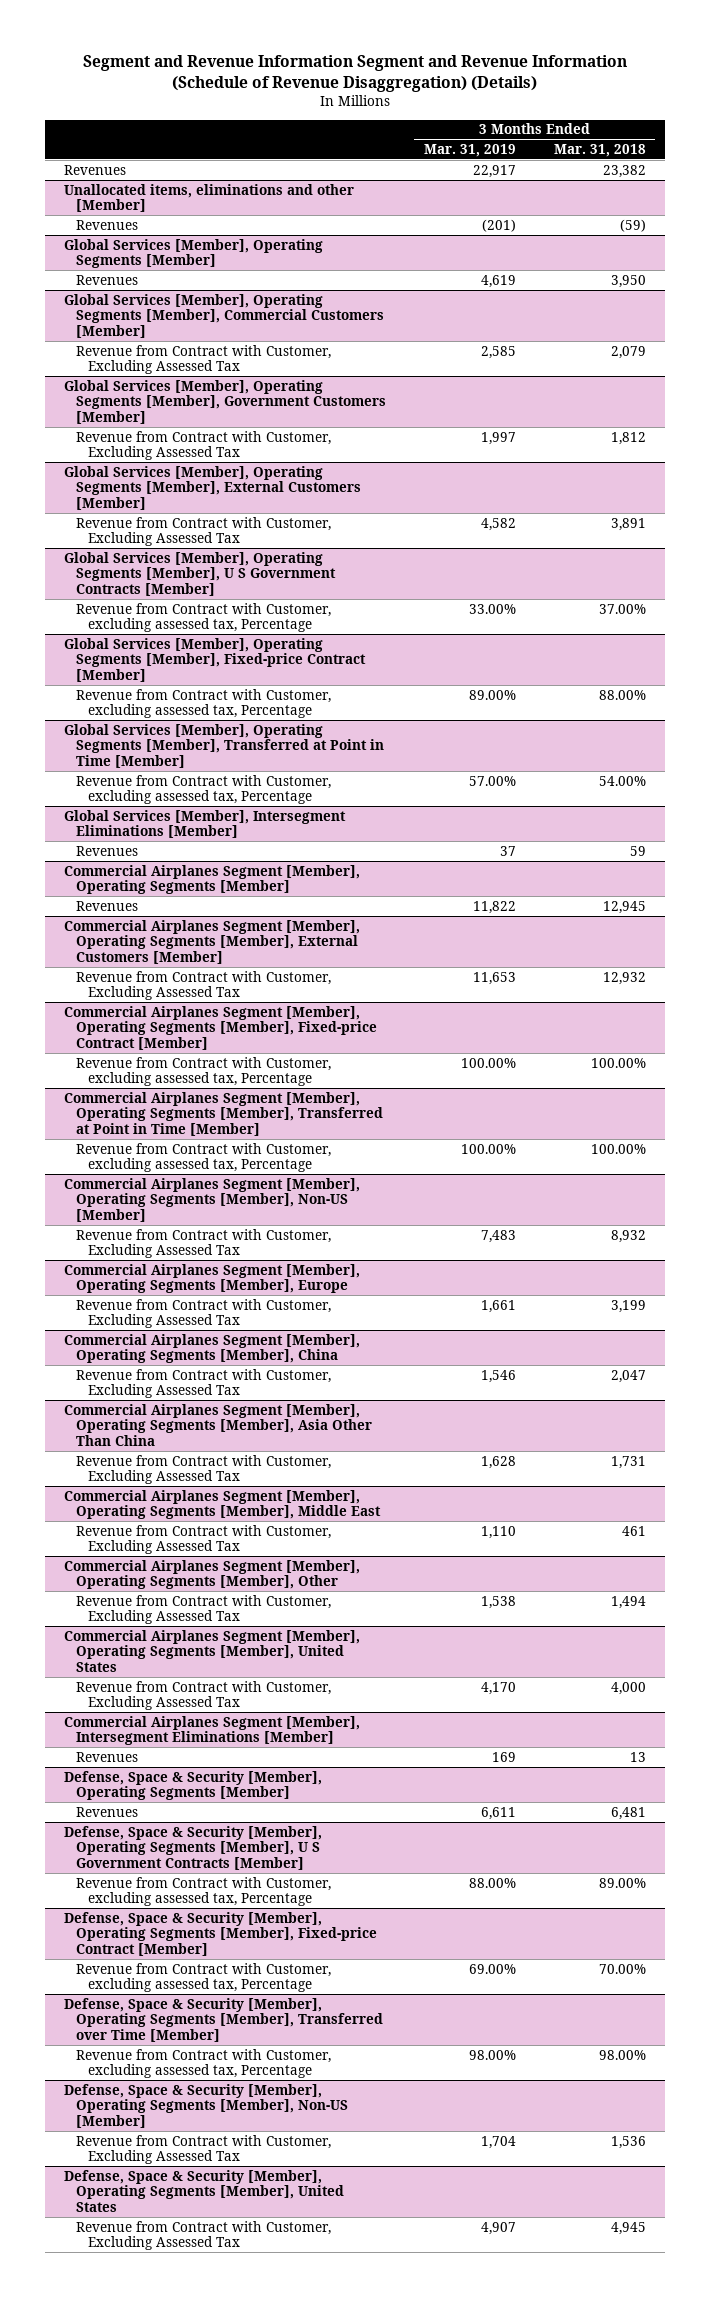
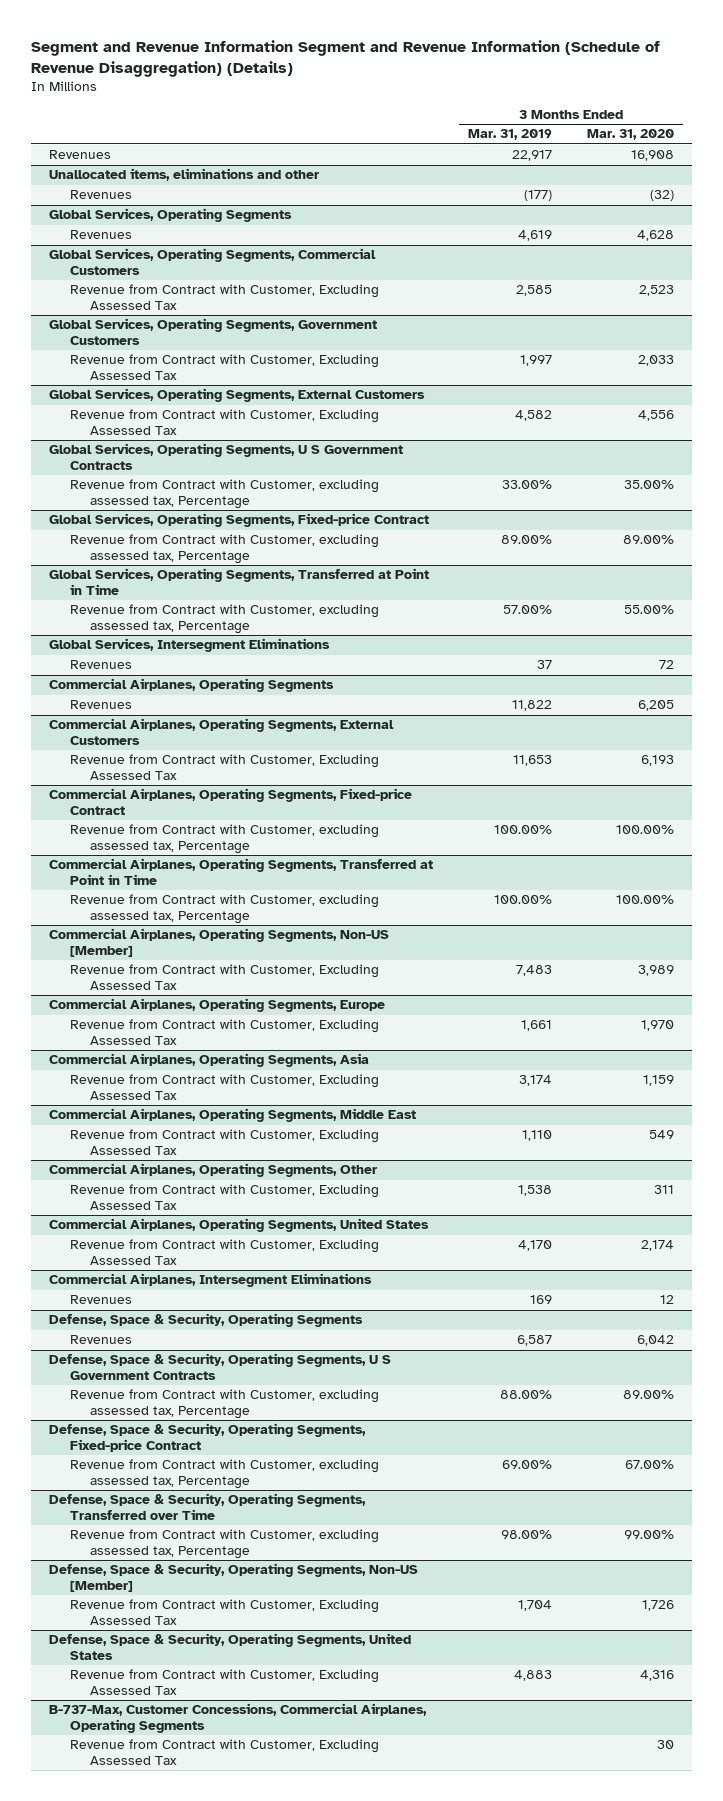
- | 3 Months Ended Mar. 31, 2019 | 3 Months Ended Mar. 31, 2018
+ | 3 Months Ended Mar. 31, 2019 | 3 Months Ended Mar. 31, 2020
- Unallocated items, eliminations and other [Member]
- Revenues | (201) | (59)
- Global Services [Member], Operating Segments [Member]
+ Unallocated items, eliminations and other
+ Revenues | (177) | (32)
+ Global Services, Operating Segments
- Global Services [Member], Operating Segments [Member], Commercial Customers [Member]
+ Global Services, Operating Segments, Commercial Customers
- Global Services [Member], Operating Segments [Member], Government Customers [Member]
+ Global Services, Operating Segments, Government Customers
- Global Services [Member], Operating Segments [Member], External Customers [Member]
+ Global Services, Operating Segments, External Customers
- Global Services [Member], Operating Segments [Member], U S Government Contracts [Member]
+ Global Services, Operating Segments, U S Government Contracts
- Global Services [Member], Operating Segments [Member], Fixed-price Contract [Member]
+ Global Services, Operating Segments, Fixed-price Contract
- Global Services [Member], Operating Segments [Member], Transferred at Point in Time [Member]
+ Global Services, Operating Segments, Transferred at Point in Time
- Global Services [Member], Intersegment Eliminations [Member]
+ Global Services, Intersegment Eliminations
- Commercial Airplanes Segment [Member], Operating Segments [Member]
+ Commercial Airplanes, Operating Segments
- Commercial Airplanes Segment [Member], Operating Segments [Member], External Customers [Member]
+ Commercial Airplanes, Operating Segments, External Customers
- Commercial Airplanes Segment [Member], Operating Segments [Member], Fixed-price Contract [Member]
+ Commercial Airplanes, Operating Segments, Fixed-price Contract
- Commercial Airplanes Segment [Member], Operating Segments [Member], Transferred at Point in Time [Member]
+ Commercial Airplanes, Operating Segments, Transferred at Point in Time
- Commercial Airplanes Segment [Member], Operating Segments [Member], Non-US [Member]
+ Commercial Airplanes, Operating Segments, Non-US [Member]
- Commercial Airplanes Segment [Member], Operating Segments [Member], Europe
+ Commercial Airplanes, Operating Segments, Europe
- Commercial Airplanes Segment [Member], Operating Segments [Member], China
- Revenue from Contract with Customer, Excluding Assessed Tax | 1,546 | 2,047
- Commercial Airplanes Segment [Member], Operating Segments [Member], Asia Other Than China
- Revenue from Contract with Customer, Excluding Assessed Tax | 1,628 | 1,731
- Commercial Airplanes Segment [Member], Operating Segments [Member], Middle East
+ Commercial Airplanes, Operating Segments, Asia
+ Revenue from Contract with Customer, Excluding Assessed Tax | 3,174 | 1,159
+ Commercial Airplanes, Operating Segments, Middle East
- Commercial Airplanes Segment [Member], Operating Segments [Member], Other
+ Commercial Airplanes, Operating Segments, Other
- Commercial Airplanes Segment [Member], Operating Segments [Member], United States
+ Commercial Airplanes, Operating Segments, United States
- Commercial Airplanes Segment [Member], Intersegment Eliminations [Member]
+ Commercial Airplanes, Intersegment Eliminations
- Defense, Space & Security [Member], Operating Segments [Member]
- Revenues | 6,611 | 6,481
- Defense, Space & Security [Member], Operating Segments [Member], U S Government Contracts [Member]
+ Defense, Space & Security, Operating Segments
+ Revenues | 6,587 | 6,042
+ Defense, Space & Security, Operating Segments, U S Government Contracts
- Defense, Space & Security [Member], Operating Segments [Member], Fixed-price Contract [Member]
+ Defense, Space & Security, Operating Segments, Fixed-price Contract
- Defense, Space & Security [Member], Operating Segments [Member], Transferred over Time [Member]
+ Defense, Space & Security, Operating Segments, Transferred over Time
- Defense, Space & Security [Member], Operating Segments [Member], Non-US [Member]
+ Defense, Space & Security, Operating Segments, Non-US [Member]
- Defense, Space & Security [Member], Operating Segments [Member], United States
- Revenue from Contract with Customer, Excluding Assessed Tax | 4,907 | 4,945
+ Defense, Space & Security, Operating Segments, United States
+ Revenue from Contract with Customer, Excluding Assessed Tax | 4,883 | 4,316
+ B-737-Max, Customer Concessions, Commercial Airplanes, Operating Segments
+ Revenue from Contract with Customer, Excluding Assessed Tax | | 30

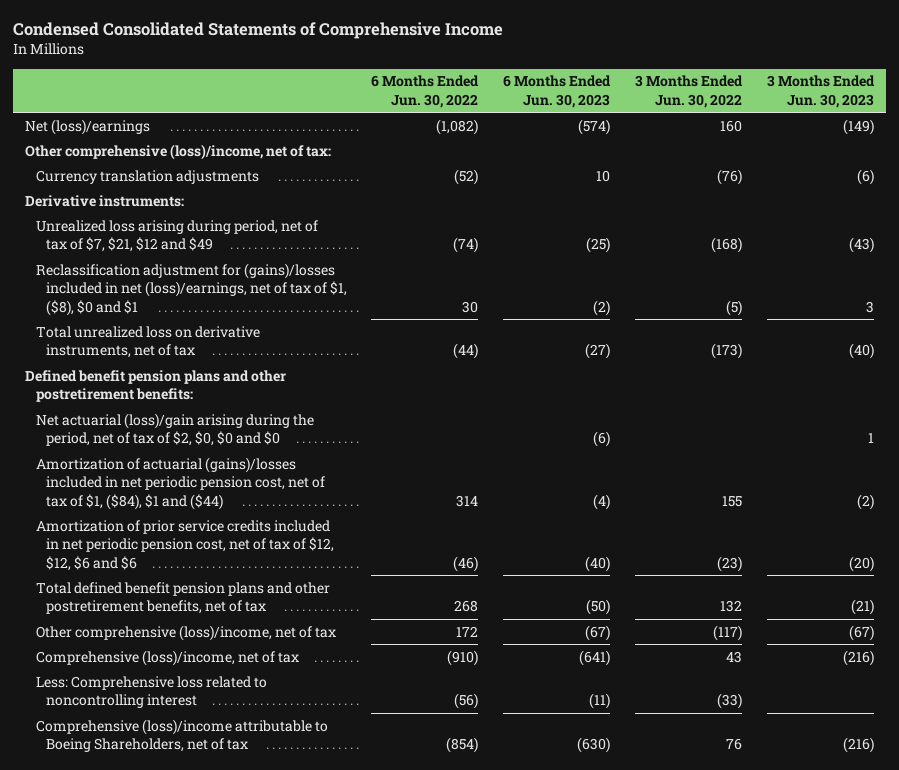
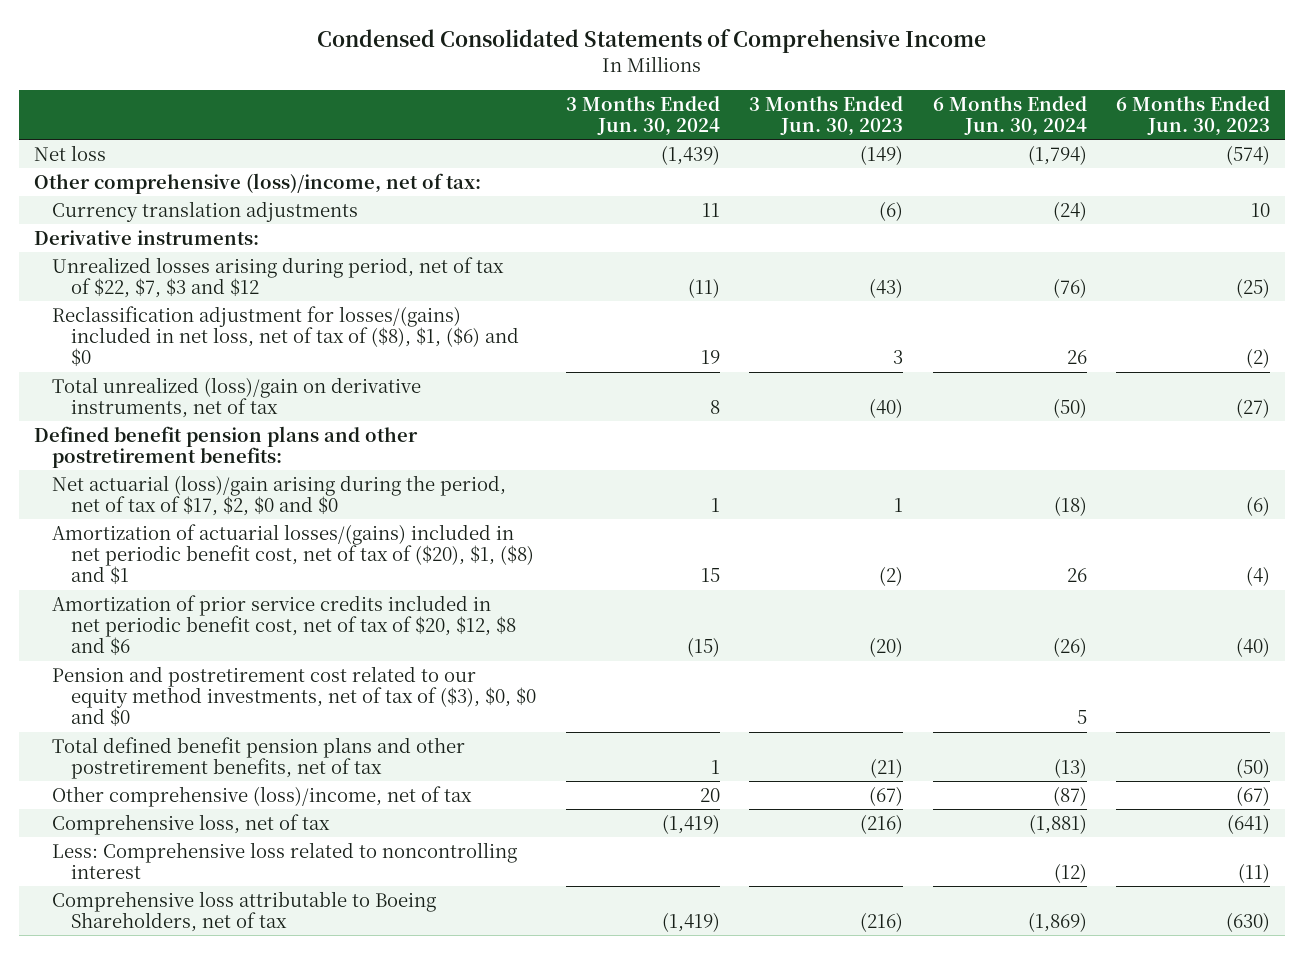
- | 6 Months Ended Jun. 30, 2022 | 6 Months Ended Jun. 30, 2023 | 3 Months Ended Jun. 30, 2022 | 3 Months Ended Jun. 30, 2023
+ | 3 Months Ended Jun. 30, 2024 | 3 Months Ended Jun. 30, 2023 | 6 Months Ended Jun. 30, 2024 | 6 Months Ended Jun. 30, 2023
- Net (loss)/earnings | (1,082) | (574) | 160 | (149)
+ Net loss | (1,439) | (149) | (1,794) | (574)
- Unrealized loss arising during period, net of tax of $7, $21, $12 and $49 | (74) | (25) | (168) | (43)
- Reclassification adjustment for (gains)/losses included in net (loss)/earnings, net of tax of $1, ($8), $0 and $1 | 30 | (2) | (5) | 3
- Total unrealized loss on derivative instruments, net of tax | (44) | (27) | (173) | (40)
+ Unrealized losses arising during period, net of tax of $22, $7, $3 and $12 | (11) | (43) | (76) | (25)
+ Reclassification adjustment for losses/(gains) included in net loss, net of tax of ($8), $1, ($6) and $0 | 19 | 3 | 26 | (2)
+ Total unrealized (loss)/gain on derivative instruments, net of tax | 8 | (40) | (50) | (27)
- Net actuarial (loss)/gain arising during the period, net of tax of $2, $0, $0 and $0 | | (6) | | 1
- Amortization of actuarial (gains)/losses included in net periodic pension cost, net of tax of $1, ($84), $1 and ($44) | 314 | (4) | 155 | (2)
- Amortization of prior service credits included in net periodic pension cost, net of tax of $12, $12, $6 and $6 | (46) | (40) | (23) | (20)
+ Net actuarial (loss)/gain arising during the period, net of tax of $17, $2, $0 and $0 | 1 | 1 | (18) | (6)
+ Amortization of actuarial losses/(gains) included in net periodic benefit cost, net of tax of ($20), $1, ($8) and $1 | 15 | (2) | 26 | (4)
+ Amortization of prior service credits included in net periodic benefit cost, net of tax of $20, $12, $8 and $6 | (15) | (20) | (26) | (40)
+ Pension and postretirement cost related to our equity method investments, net of tax of ($3), $0, $0 and $0 | | | 5 |
- Comprehensive (loss)/income, net of tax | (910) | (641) | 43 | (216)
+ Comprehensive loss, net of tax | (1,419) | (216) | (1,881) | (641)
- Comprehensive (loss)/income attributable to Boeing Shareholders, net of tax | (854) | (630) | 76 | (216)
+ Comprehensive loss attributable to Boeing Shareholders, net of tax | (1,419) | (216) | (1,869) | (630)

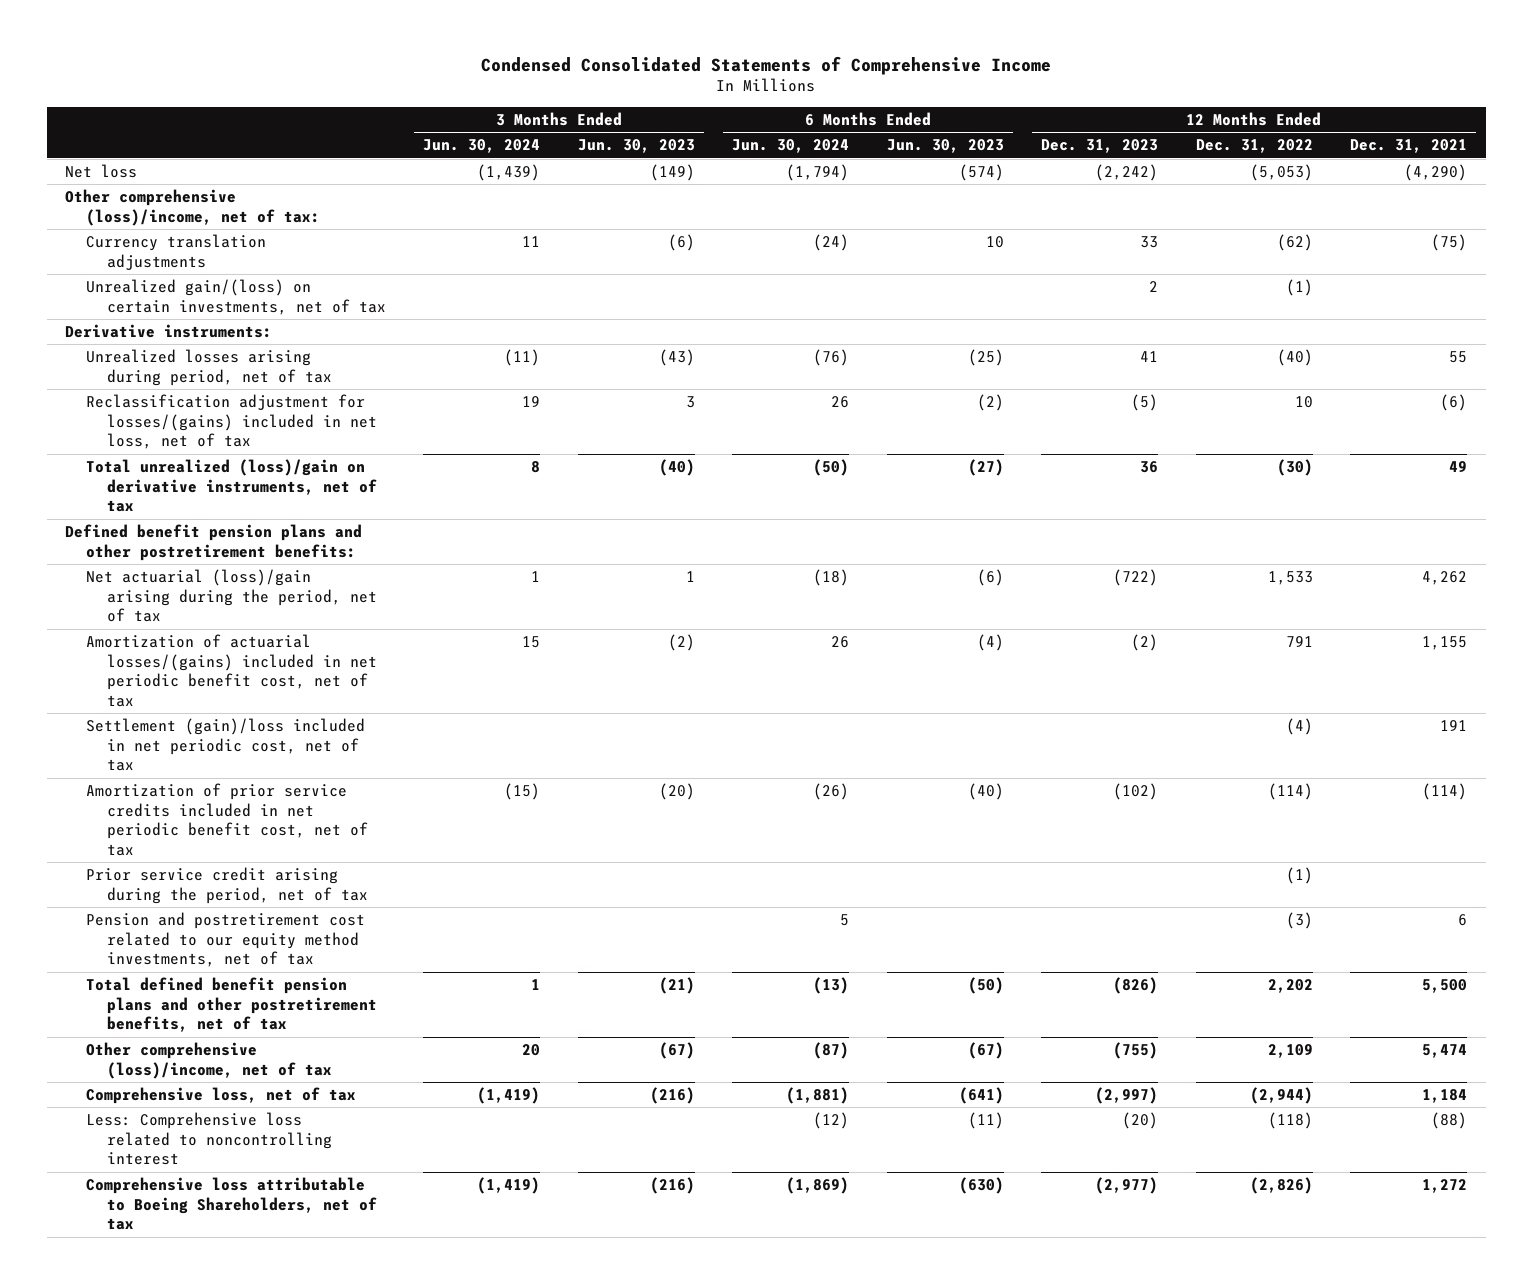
- | 3 Months Ended Jun. 30, 2024 | 3 Months Ended Jun. 30, 2023 | 6 Months Ended Jun. 30, 2024 | 6 Months Ended Jun. 30, 2023
+ | 3 Months Ended Jun. 30, 2024 | 3 Months Ended Jun. 30, 2023 | 6 Months Ended Jun. 30, 2024 | 6 Months Ended Jun. 30, 2023 | 12 Months Ended Dec. 31, 2023 | 12 Months Ended Dec. 31, 2022 | 12 Months Ended Dec. 31, 2021
+ Unrealized gain/(loss) on certain investments, net of tax | | | | | 2 | (1) |
- Unrealized losses arising during period, net of tax of $22, $7, $3 and $12 | (11) | (43) | (76) | (25)
- Reclassification adjustment for losses/(gains) included in net loss, net of tax of ($8), $1, ($6) and $0 | 19 | 3 | 26 | (2)
+ Unrealized losses arising during period, net of tax | (11) | (43) | (76) | (25) | 41 | (40) | 55
+ Reclassification adjustment for losses/(gains) included in net loss, net of tax | 19 | 3 | 26 | (2) | (5) | 10 | (6)
- Net actuarial (loss)/gain arising during the period, net of tax of $17, $2, $0 and $0 | 1 | 1 | (18) | (6)
- Amortization of actuarial losses/(gains) included in net periodic benefit cost, net of tax of ($20), $1, ($8) and $1 | 15 | (2) | 26 | (4)
- Amortization of prior service credits included in net periodic benefit cost, net of tax of $20, $12, $8 and $6 | (15) | (20) | (26) | (40)
- Pension and postretirement cost related to our equity method investments, net of tax of ($3), $0, $0 and $0 | | | 5 |
+ Net actuarial (loss)/gain arising during the period, net of tax | 1 | 1 | (18) | (6) | (722) | 1,533 | 4,262
+ Amortization of actuarial losses/(gains) included in net periodic benefit cost, net of tax | 15 | (2) | 26 | (4) | (2) | 791 | 1,155
+ Settlement (gain)/loss included in net periodic cost, net of tax | | | | | | (4) | 191
+ Amortization of prior service credits included in net periodic benefit cost, net of tax | (15) | (20) | (26) | (40) | (102) | (114) | (114)
+ Prior service credit arising during the period, net of tax | | | | | | (1) |
+ Pension and postretirement cost related to our equity method investments, net of tax | | | 5 | | | (3) | 6

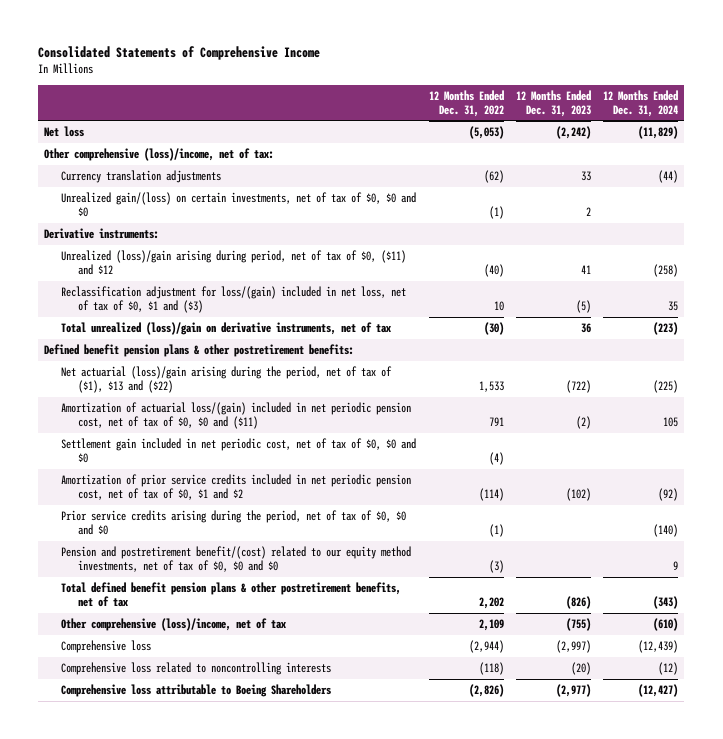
- Condensed Consolidated Statements of Comprehensive Income
+ Consolidated Statements of Comprehensive Income
- | 3 Months Ended Jun. 30, 2024 | 3 Months Ended Jun. 30, 2023 | 6 Months Ended Jun. 30, 2024 | 6 Months Ended Jun. 30, 2023 | 12 Months Ended Dec. 31, 2023 | 12 Months Ended Dec. 31, 2022 | 12 Months Ended Dec. 31, 2021
+ | 12 Months Ended Dec. 31, 2022 | 12 Months Ended Dec. 31, 2023 | 12 Months Ended Dec. 31, 2024
- Unrealized gain/(loss) on certain investments, net of tax | | | | | 2 | (1) |
+ Unrealized gain/(loss) on certain investments, net of tax of $0, $0 and $0 | (1) | 2 |
- Unrealized losses arising during period, net of tax | (11) | (43) | (76) | (25) | 41 | (40) | 55
- Reclassification adjustment for losses/(gains) included in net loss, net of tax | 19 | 3 | 26 | (2) | (5) | 10 | (6)
+ Unrealized (loss)/gain arising during period, net of tax of $0, ($11) and $12 | (40) | 41 | (258)
+ Reclassification adjustment for loss/(gain) included in net loss, net of tax of $0, $1 and ($3) | 10 | (5) | 35
- Defined benefit pension plans and other postretirement benefits:
- Net actuarial (loss)/gain arising during the period, net of tax | 1 | 1 | (18) | (6) | (722) | 1,533 | 4,262
- Amortization of actuarial losses/(gains) included in net periodic benefit cost, net of tax | 15 | (2) | 26 | (4) | (2) | 791 | 1,155
- Settlement (gain)/loss included in net periodic cost, net of tax | | | | | | (4) | 191
- Amortization of prior service credits included in net periodic benefit cost, net of tax | (15) | (20) | (26) | (40) | (102) | (114) | (114)
- Prior service credit arising during the period, net of tax | | | | | | (1) |
- Pension and postretirement cost related to our equity method investments, net of tax | | | 5 | | | (3) | 6
- Total defined benefit pension plans and other postretirement benefits, net of tax | 1 | (21) | (13) | (50) | (826) | 2,202 | 5,500
+ Defined benefit pension plans & other postretirement benefits:
+ Net actuarial (loss)/gain arising during the period, net of tax of ($1), $13 and ($22) | 1,533 | (722) | (225)
+ Amortization of actuarial loss/(gain) included in net periodic pension cost, net of tax of $0, $0 and ($11) | 791 | (2) | 105
+ Settlement gain included in net periodic cost, net of tax of $0, $0 and $0 | (4) | |
+ Amortization of prior service credits included in net periodic pension cost, net of tax of $0, $1 and $2 | (114) | (102) | (92)
+ Prior service credits arising during the period, net of tax of $0, $0 and $0 | (1) | | (140)
+ Pension and postretirement benefit/(cost) related to our equity method investments, net of tax of $0, $0 and $0 | (3) | | 9
+ Total defined benefit pension plans & other postretirement benefits, net of tax | 2,202 | (826) | (343)
- Comprehensive loss, net of tax | (1,419) | (216) | (1,881) | (641) | (2,997) | (2,944) | 1,184
- Less: Comprehensive loss related to noncontrolling interest | | | (12) | (11) | (20) | (118) | (88)
- Comprehensive loss attributable to Boeing Shareholders, net of tax | (1,419) | (216) | (1,869) | (630) | (2,977) | (2,826) | 1,272
+ Comprehensive loss | (2,944) | (2,997) | (12,439)
+ Comprehensive loss related to noncontrolling interests | (118) | (20) | (12)
+ Comprehensive loss attributable to Boeing Shareholders | (2,826) | (2,977) | (12,427)

